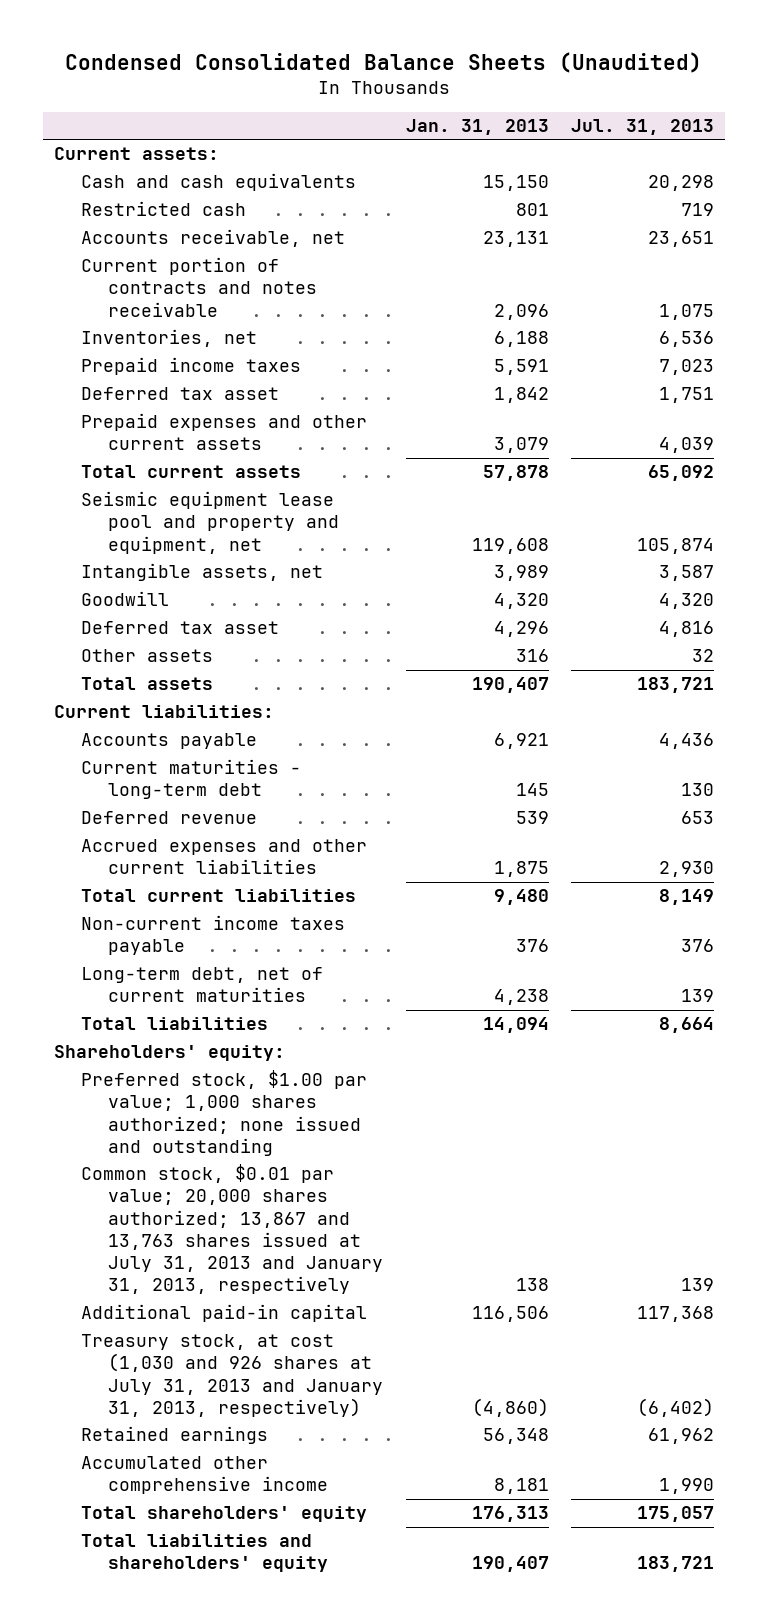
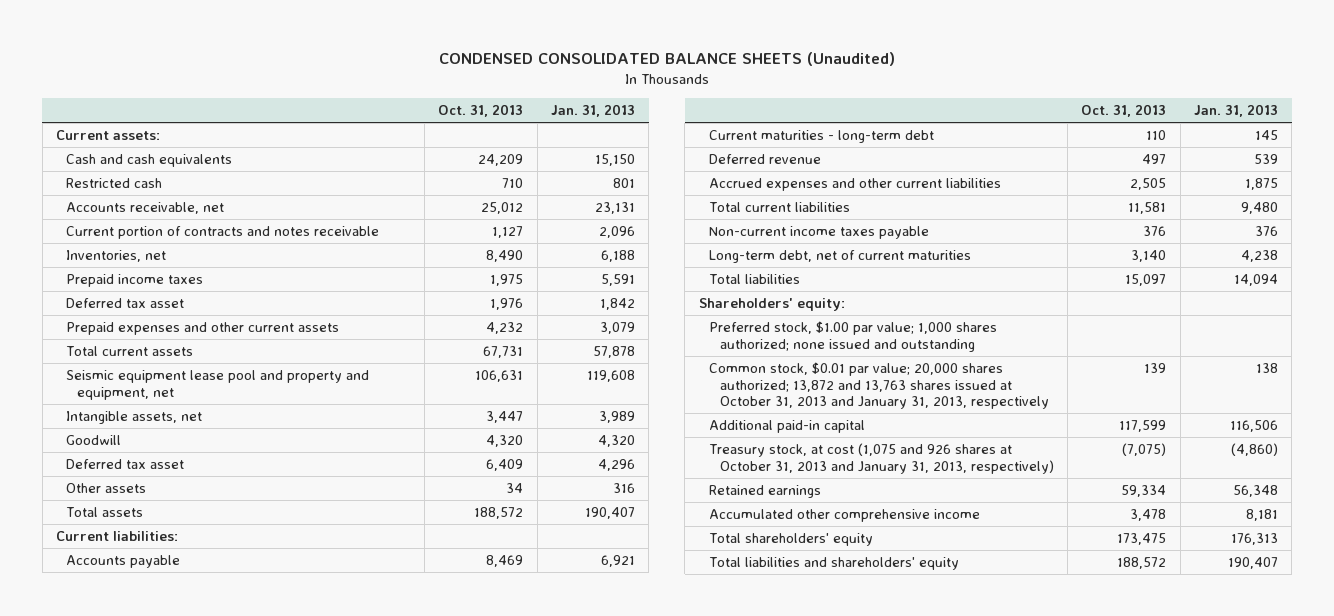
- Condensed Consolidated Balance Sheets (Unaudited)
+ CONDENSED CONSOLIDATED BALANCE SHEETS (Unaudited)
- | Jan. 31, 2013 | Jul. 31, 2013
+ | Oct. 31, 2013 | Jan. 31, 2013
- Common stock, $0.01 par value; 20,000 shares authorized; 13,867 and 13,763 shares issued at July 31, 2013 and January 31, 2013, respectively | 138 | 139
+ Common stock, $0.01 par value; 20,000 shares authorized; 13,872 and 13,763 shares issued at October 31, 2013 and January 31, 2013, respectively | 139 | 138
- Treasury stock, at cost (1,030 and 926 shares at July 31, 2013 and January 31, 2013, respectively) | (4,860) | (6,402)
+ Treasury stock, at cost (1,075 and 926 shares at October 31, 2013 and January 31, 2013, respectively) | (7,075) | (4,860)

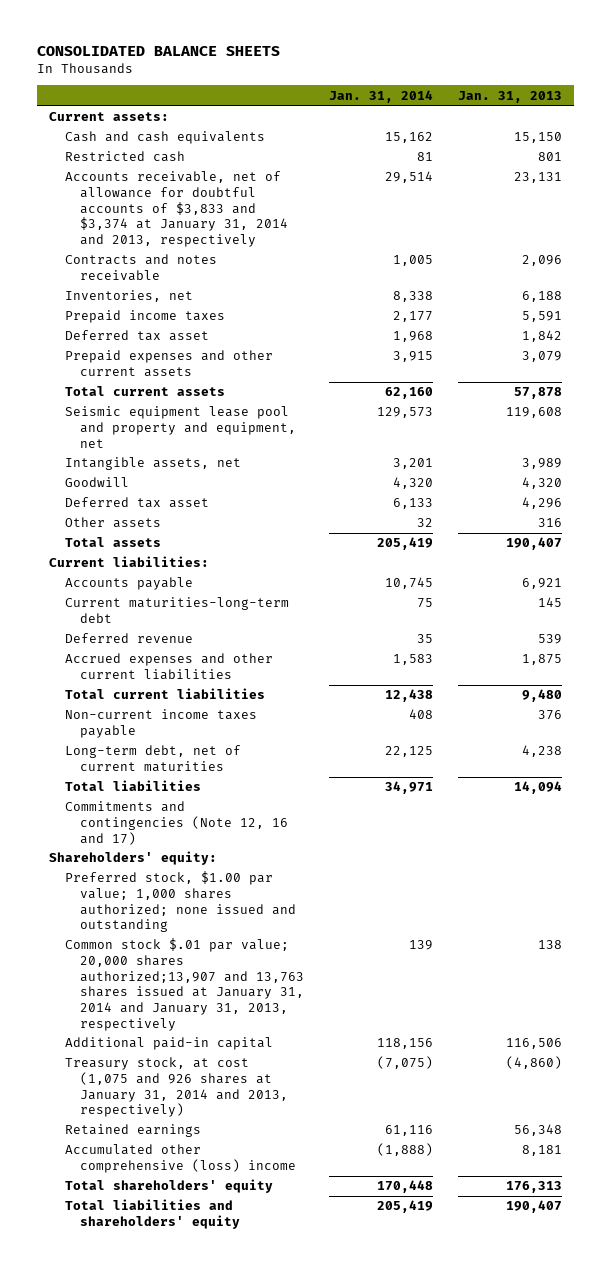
- CONDENSED CONSOLIDATED BALANCE SHEETS (Unaudited)
+ CONSOLIDATED BALANCE SHEETS
- | Oct. 31, 2013 | Jan. 31, 2013
+ | Jan. 31, 2014 | Jan. 31, 2013
- Accounts receivable, net | 25,012 | 23,131
- Current portion of contracts and notes receivable | 1,127 | 2,096
+ Accounts receivable, net of allowance for doubtful accounts of $3,833 and $3,374 at January 31, 2014 and 2013, respectively | 29,514 | 23,131
+ Contracts and notes receivable | 1,005 | 2,096
- Current maturities - long-term debt | 110 | 145
+ Current maturities-long-term debt | 75 | 145
+ Commitments and contingencies (Note 12, 16 and 17)
- Common stock, $0.01 par value; 20,000 shares authorized; 13,872 and 13,763 shares issued at October 31, 2013 and January 31, 2013, respectively | 139 | 138
+ Common stock $.01 par value; 20,000 shares authorized;13,907 and 13,763 shares issued at January 31, 2014 and January 31, 2013, respectively | 139 | 138
- Treasury stock, at cost (1,075 and 926 shares at October 31, 2013 and January 31, 2013, respectively) | (7,075) | (4,860)
+ Treasury stock, at cost (1,075 and 926 shares at January 31, 2014 and 2013, respectively) | (7,075) | (4,860)
- Accumulated other comprehensive income | 3,478 | 8,181
+ Accumulated other comprehensive (loss) income | (1,888) | 8,181

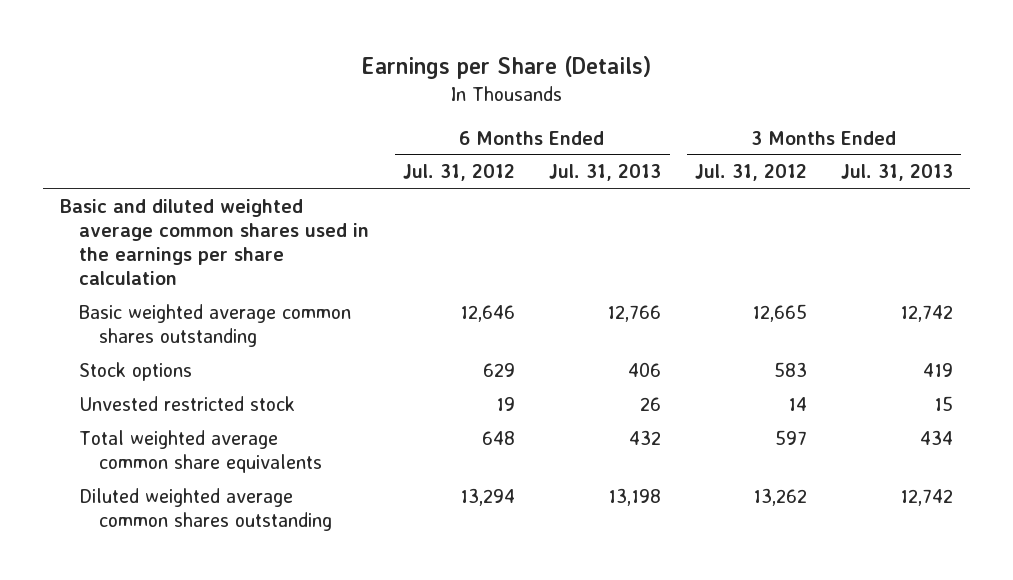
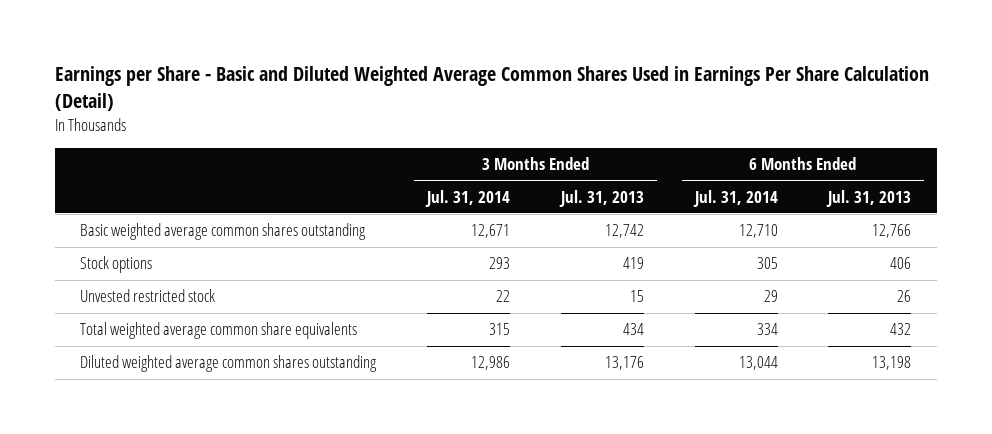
- Earnings per Share (Details)
+ Earnings per Share - Basic and Diluted Weighted Average Common Shares Used in Earnings Per Share Calculation (Detail)
- | 6 Months Ended Jul. 31, 2012 | 6 Months Ended Jul. 31, 2013 | 3 Months Ended Jul. 31, 2012 | 3 Months Ended Jul. 31, 2013
+ | 3 Months Ended Jul. 31, 2014 | 3 Months Ended Jul. 31, 2013 | 6 Months Ended Jul. 31, 2014 | 6 Months Ended Jul. 31, 2013
- Basic and diluted weighted average common shares used in the earnings per share calculation
- Diluted weighted average common shares outstanding | 13,294 | 13,198 | 13,262 | 12,742
+ Diluted weighted average common shares outstanding | 12,986 | 13,176 | 13,044 | 13,198

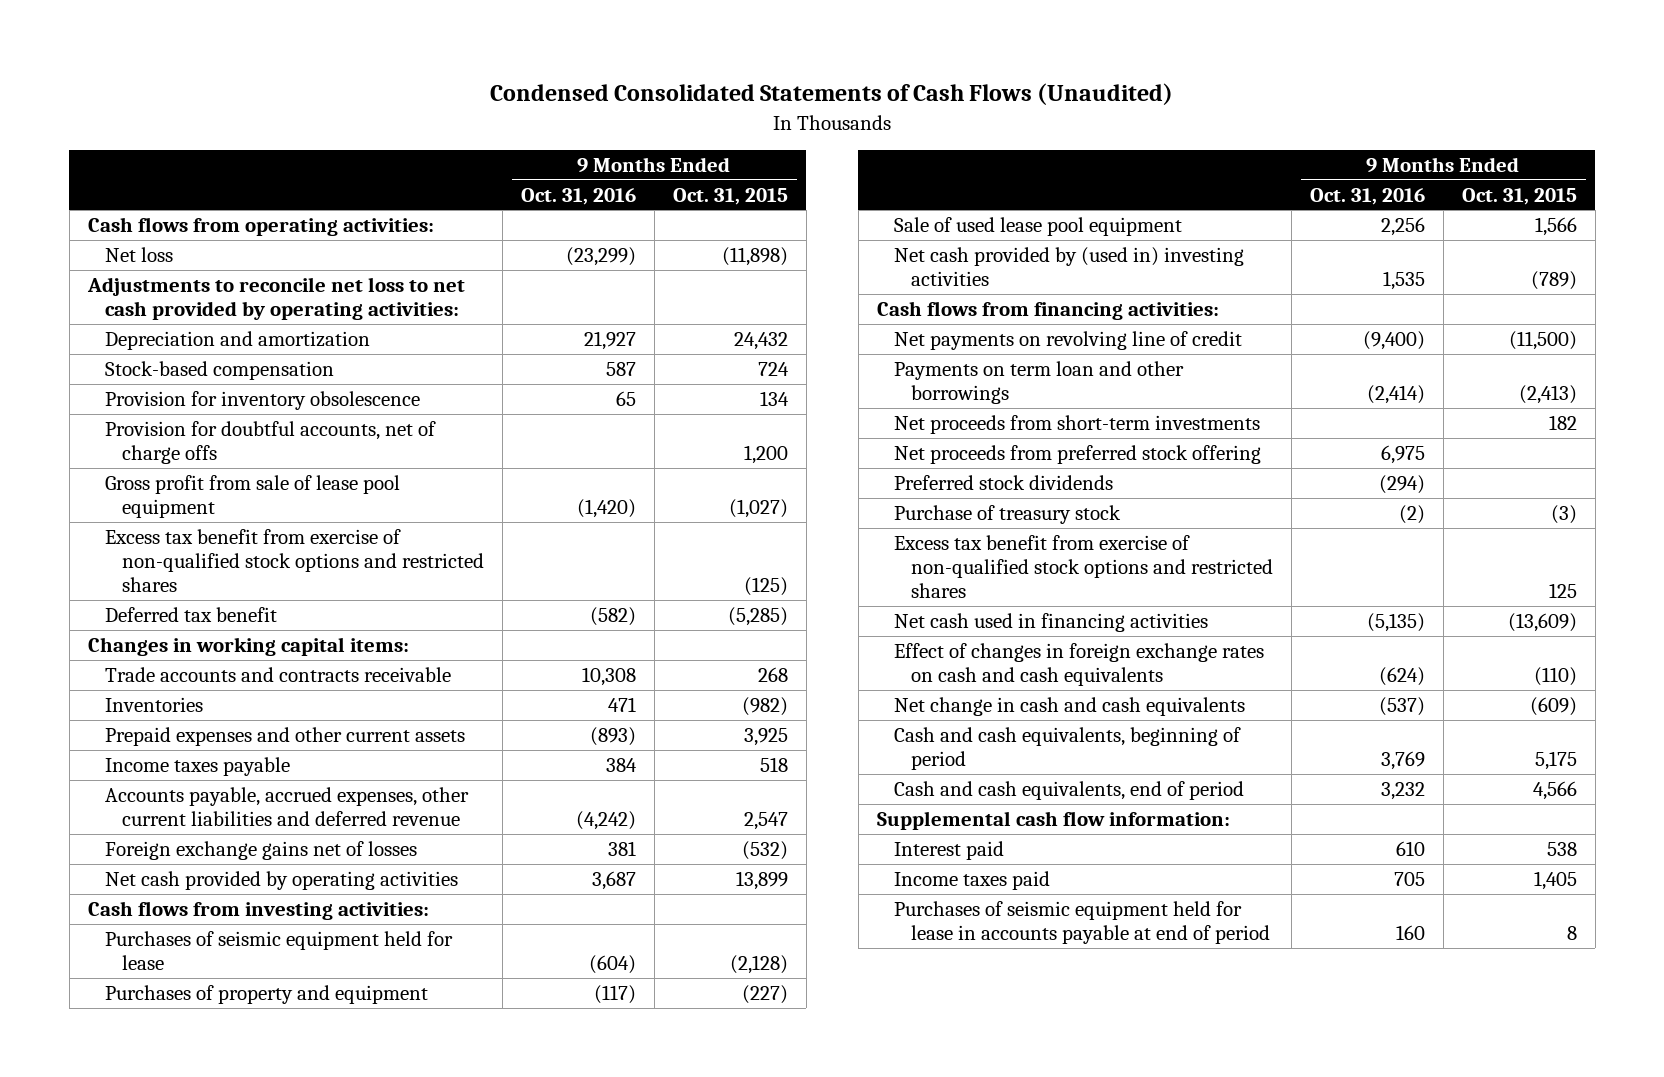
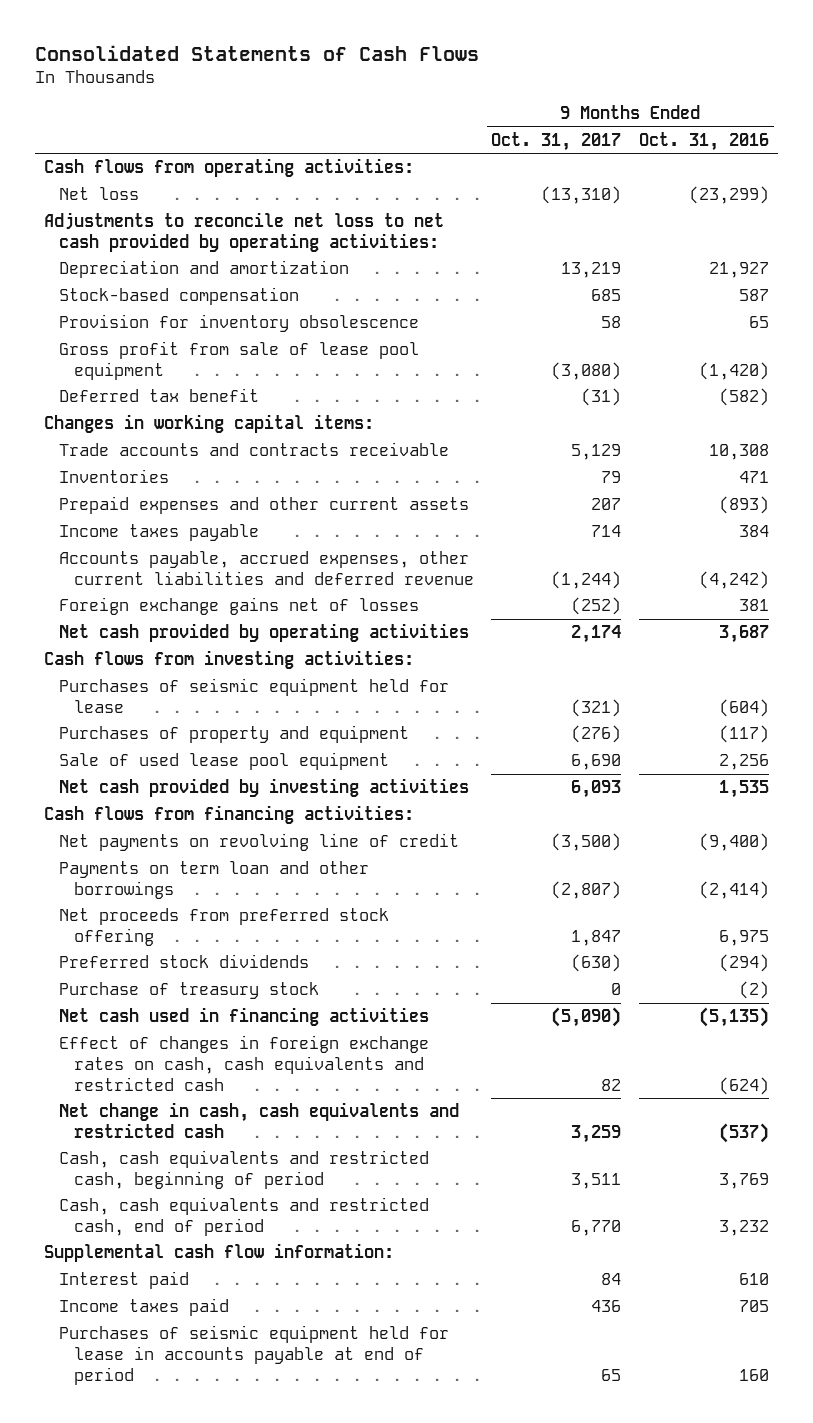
- Condensed Consolidated Statements of Cash Flows (Unaudited)
+ Consolidated Statements of Cash Flows
- | 9 Months Ended Oct. 31, 2016 | 9 Months Ended Oct. 31, 2015
+ | 9 Months Ended Oct. 31, 2017 | 9 Months Ended Oct. 31, 2016
- Provision for doubtful accounts, net of charge offs | | 1,200
- Excess tax benefit from exercise of non-qualified stock options and restricted shares | | (125)
- Net cash provided by (used in) investing activities | 1,535 | (789)
+ Net cash provided by investing activities | 6,093 | 1,535
- Net proceeds from short-term investments | | 182
- Excess tax benefit from exercise of non-qualified stock options and restricted shares | | 125
- Effect of changes in foreign exchange rates on cash and cash equivalents | (624) | (110)
- Net change in cash and cash equivalents | (537) | (609)
- Cash and cash equivalents, beginning of period | 3,769 | 5,175
- Cash and cash equivalents, end of period | 3,232 | 4,566
+ Effect of changes in foreign exchange rates on cash, cash equivalents and restricted cash | 82 | (624)
+ Net change in cash, cash equivalents and restricted cash | 3,259 | (537)
+ Cash, cash equivalents and restricted cash, beginning of period | 3,511 | 3,769
+ Cash, cash equivalents and restricted cash, end of period | 6,770 | 3,232

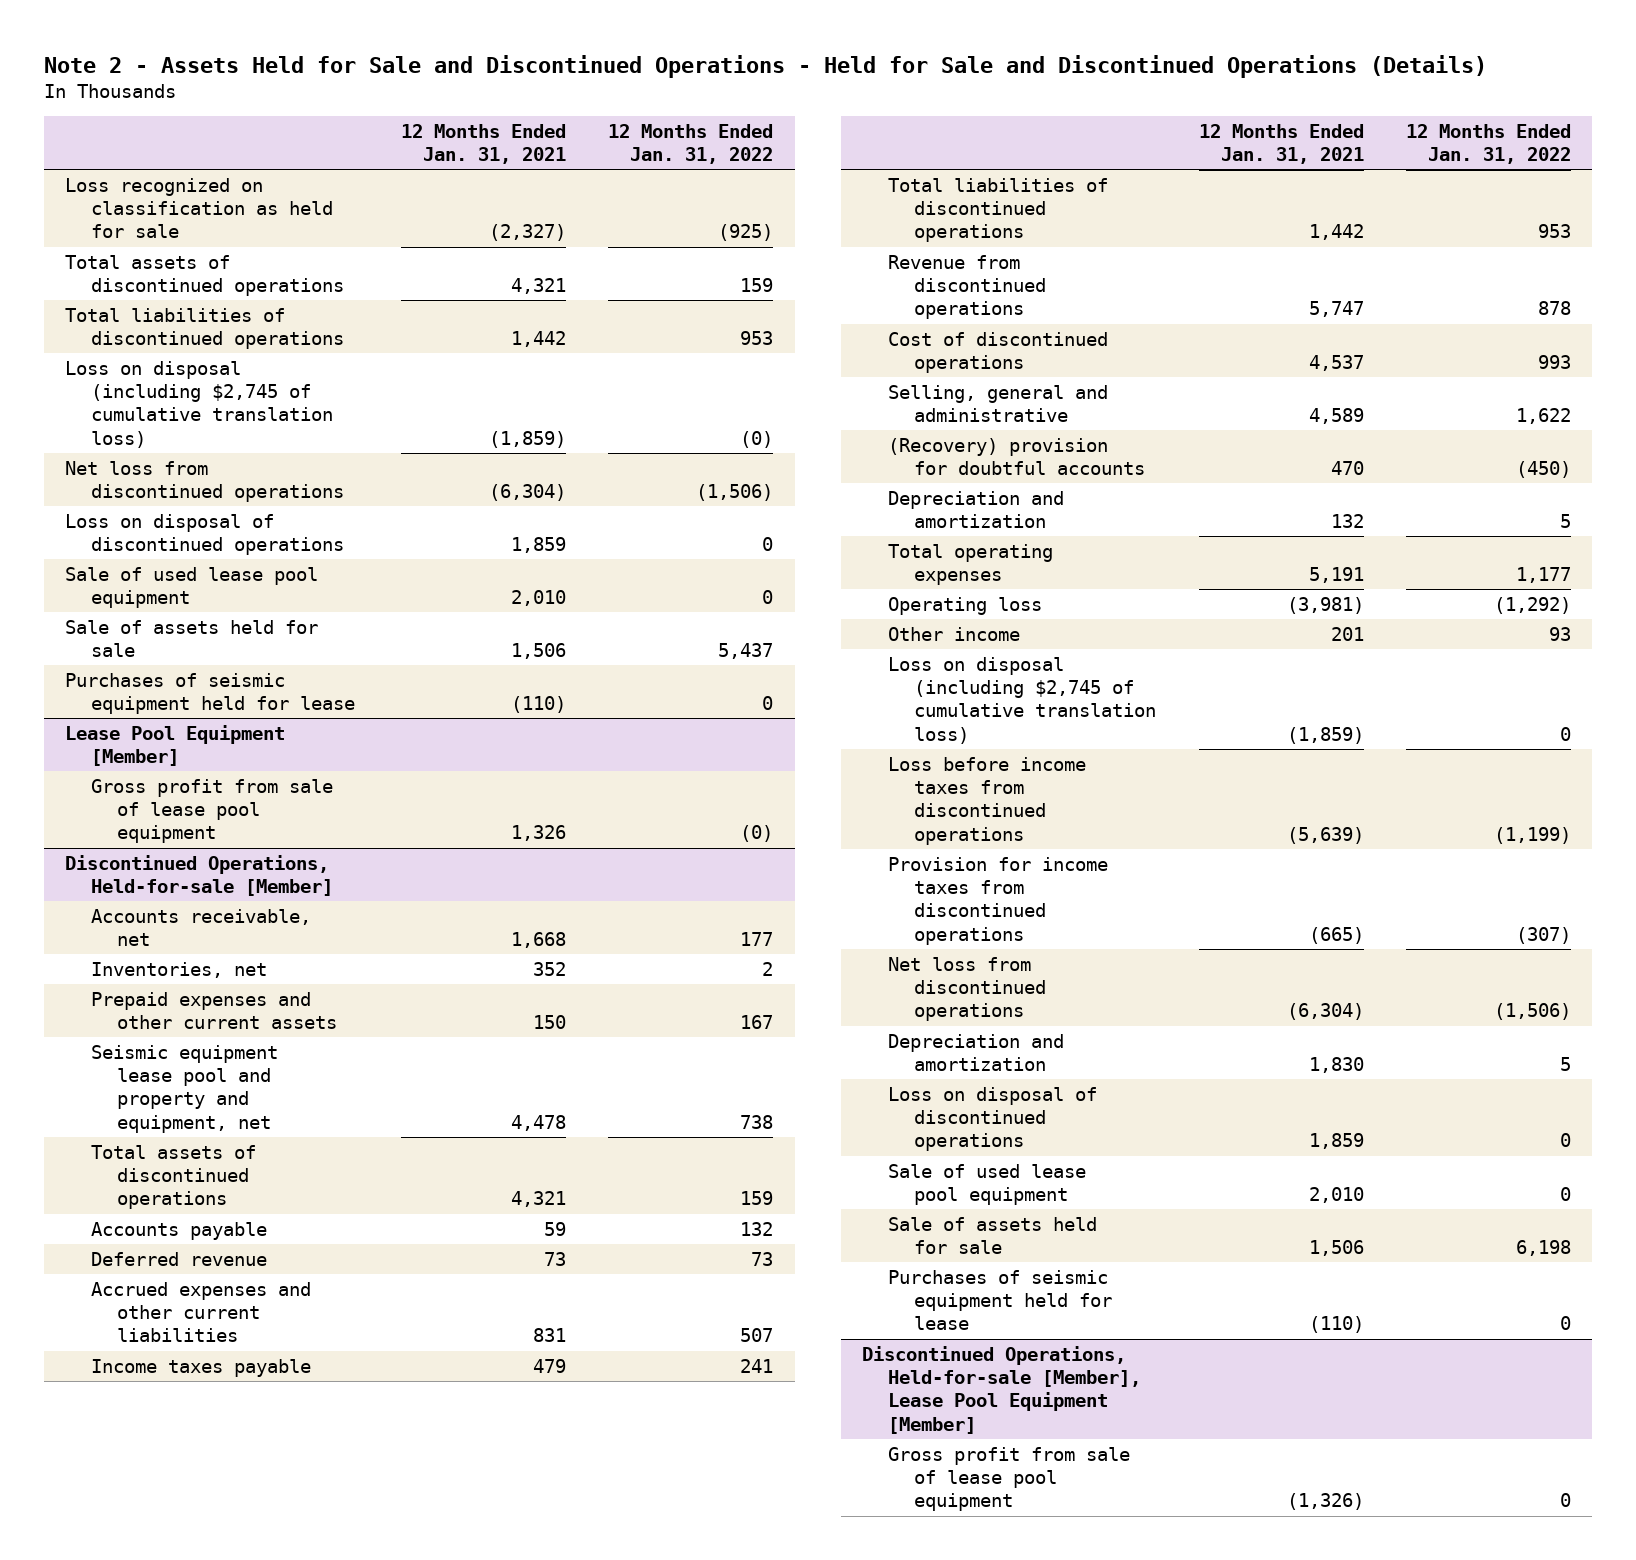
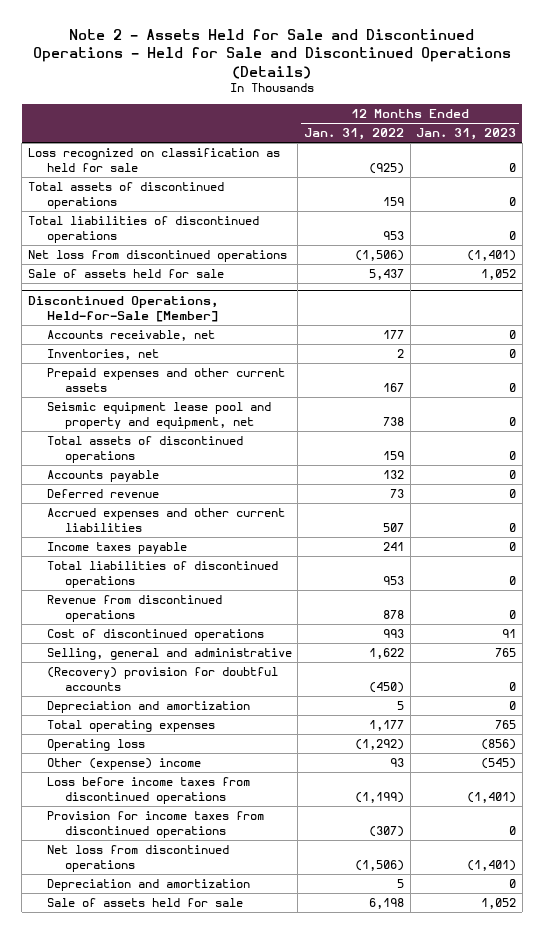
- | 12 Months Ended Jan. 31, 2021 | 12 Months Ended Jan. 31, 2022
+ | 12 Months Ended Jan. 31, 2022 | 12 Months Ended Jan. 31, 2023
- Loss on disposal (including $2,745 of cumulative translation loss) | (1,859) | (0)
- Loss on disposal of discontinued operations | 1,859 | 0
- Sale of used lease pool equipment | 2,010 | 0
- Purchases of seismic equipment held for lease | (110) | 0
- Lease Pool Equipment [Member]
- Gross profit from sale of lease pool equipment | 1,326 | (0)
- Discontinued Operations, Held-for-sale [Member]
+ Discontinued Operations, Held-for-Sale [Member]
- Other income | 201 | 93
- Loss on disposal (including $2,745 of cumulative translation loss) | (1,859) | 0
+ Other (expense) income | 93 | (545)
- Loss on disposal of discontinued operations | 1,859 | 0
- Sale of used lease pool equipment | 2,010 | 0
- Purchases of seismic equipment held for lease | (110) | 0
- Discontinued Operations, Held-for-sale [Member], Lease Pool Equipment [Member]
- Gross profit from sale of lease pool equipment | (1,326) | 0

